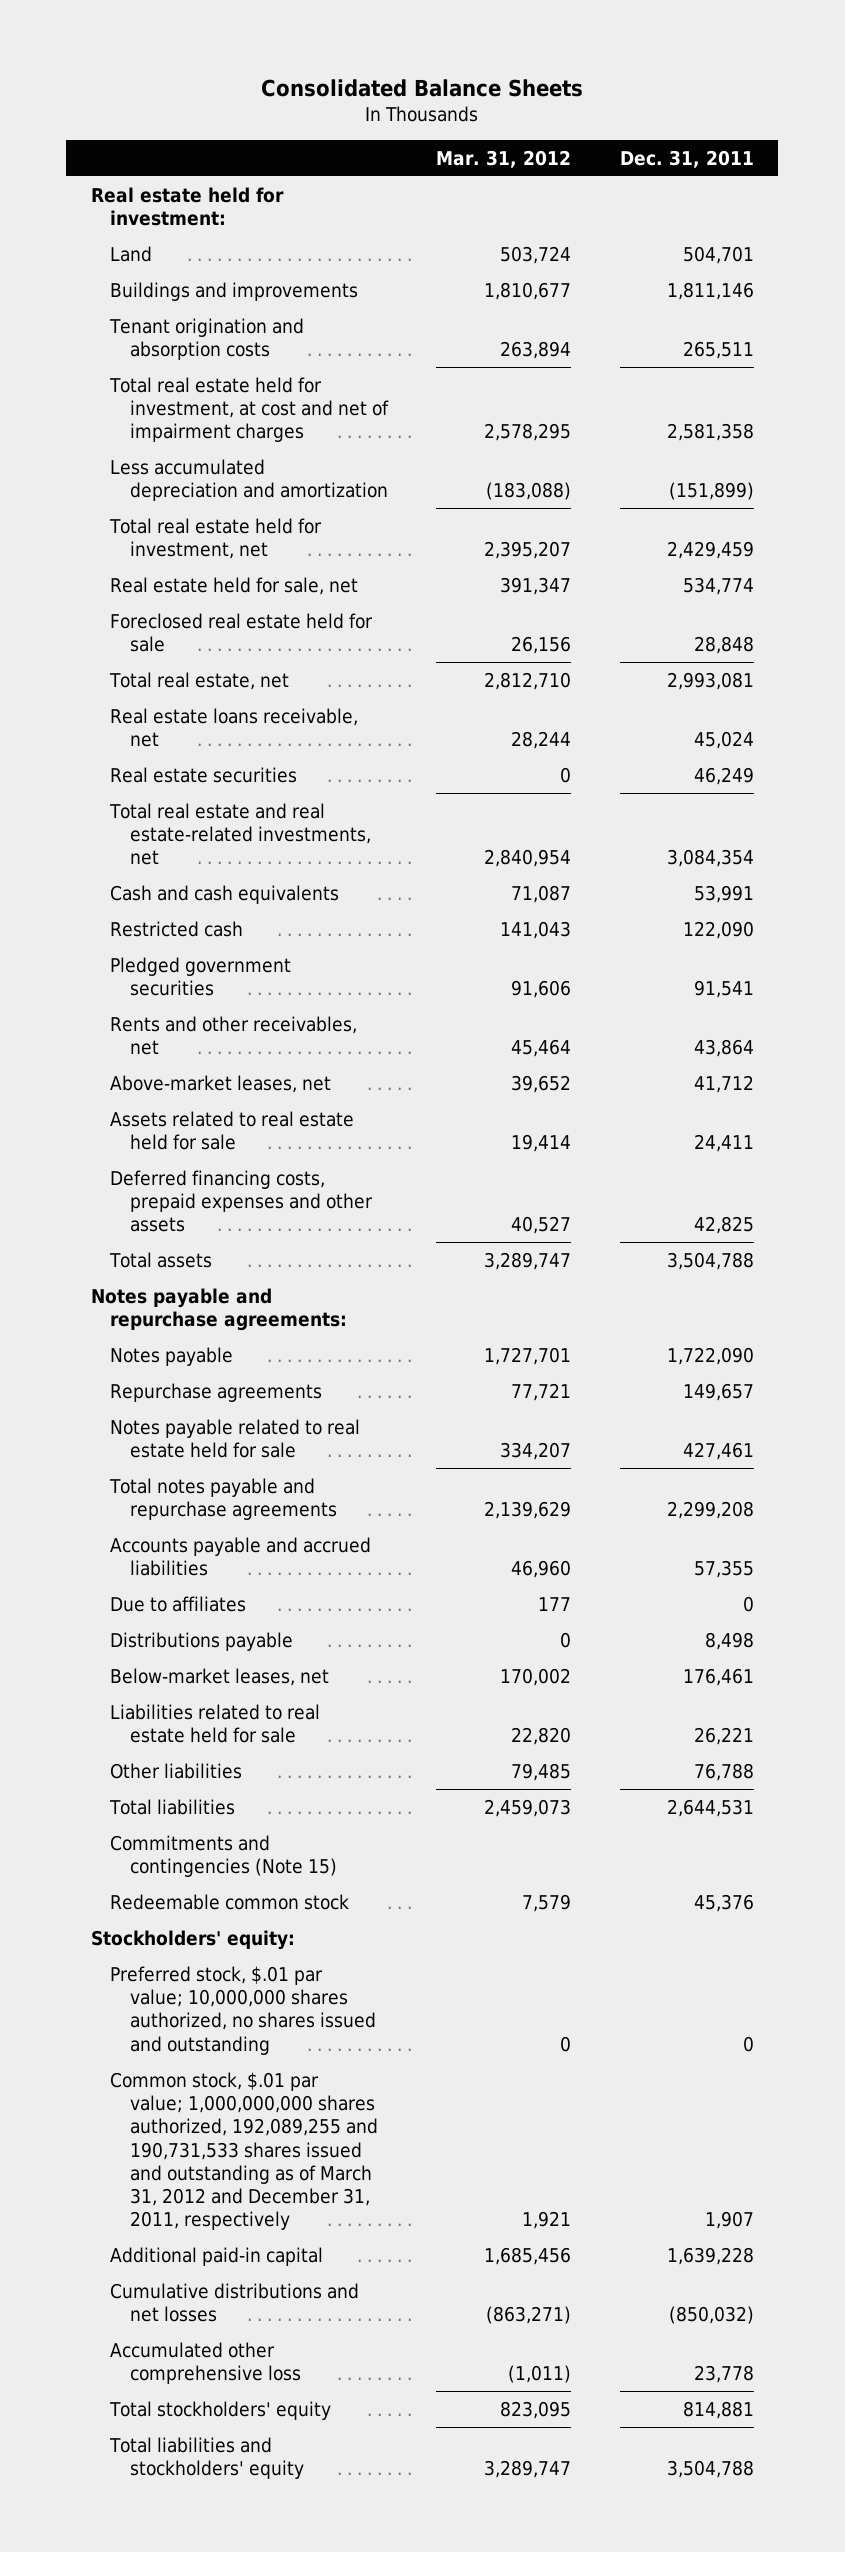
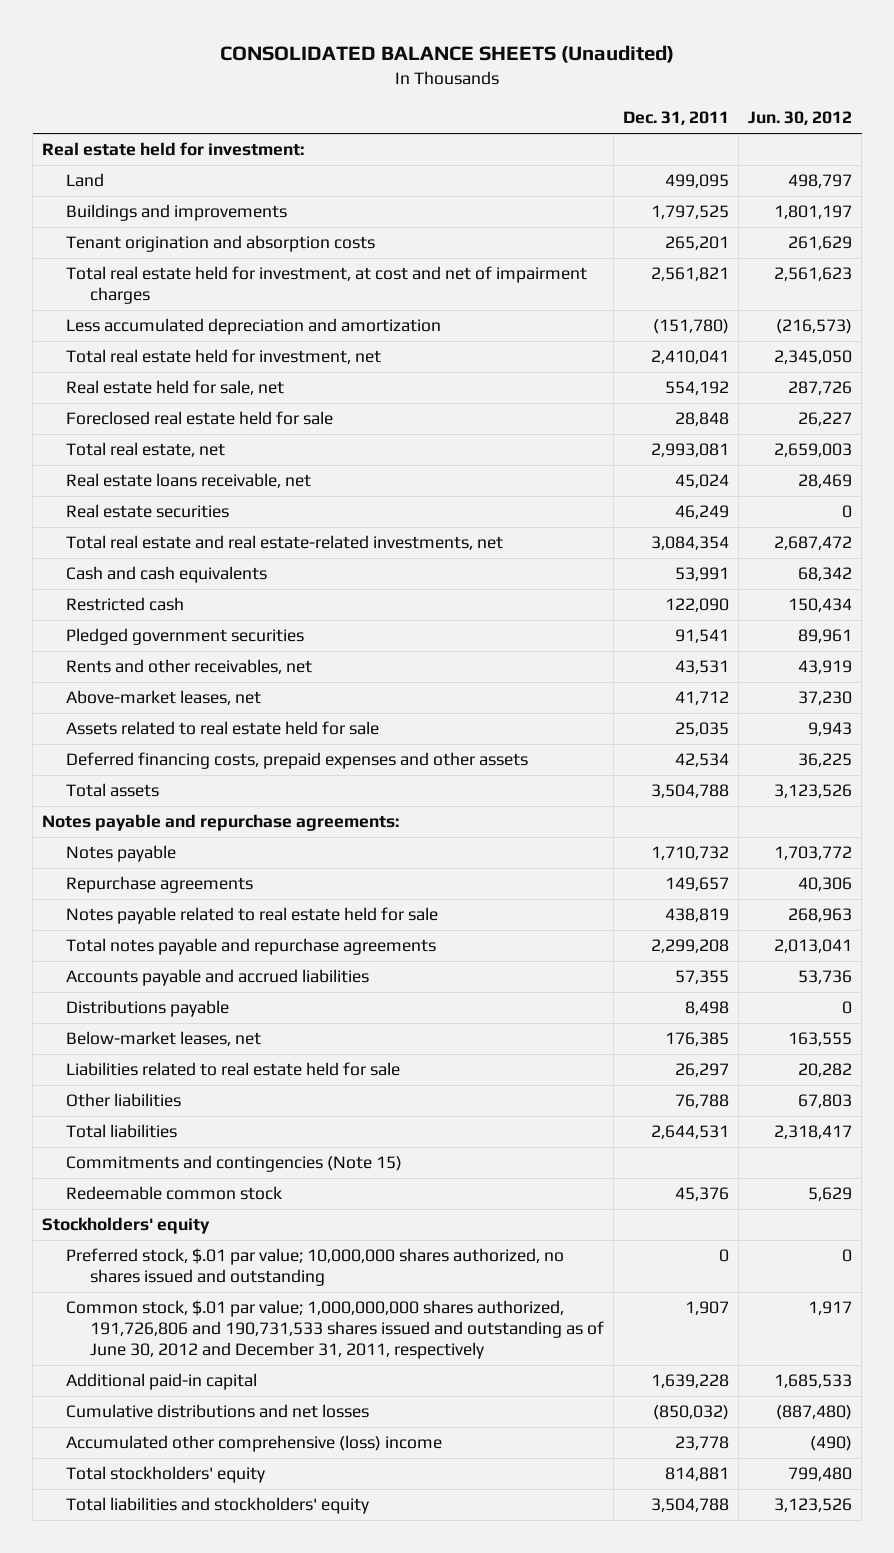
- Consolidated Balance Sheets
+ CONSOLIDATED BALANCE SHEETS (Unaudited)
- | Mar. 31, 2012 | Dec. 31, 2011
+ | Dec. 31, 2011 | Jun. 30, 2012
- Land | 503,724 | 504,701
- Buildings and improvements | 1,810,677 | 1,811,146
- Tenant origination and absorption costs | 263,894 | 265,511
- Total real estate held for investment, at cost and net of impairment charges | 2,578,295 | 2,581,358
- Less accumulated depreciation and amortization | (183,088) | (151,899)
- Total real estate held for investment, net | 2,395,207 | 2,429,459
- Real estate held for sale, net | 391,347 | 534,774
+ Land | 499,095 | 498,797
+ Buildings and improvements | 1,797,525 | 1,801,197
+ Tenant origination and absorption costs | 265,201 | 261,629
+ Total real estate held for investment, at cost and net of impairment charges | 2,561,821 | 2,561,623
+ Less accumulated depreciation and amortization | (151,780) | (216,573)
+ Total real estate held for investment, net | 2,410,041 | 2,345,050
+ Real estate held for sale, net | 554,192 | 287,726
- Rents and other receivables, net | 45,464 | 43,864
+ Rents and other receivables, net | 43,531 | 43,919
- Assets related to real estate held for sale | 19,414 | 24,411
- Deferred financing costs, prepaid expenses and other assets | 40,527 | 42,825
+ Assets related to real estate held for sale | 25,035 | 9,943
+ Deferred financing costs, prepaid expenses and other assets | 42,534 | 36,225
- Notes payable | 1,727,701 | 1,722,090
+ Notes payable | 1,710,732 | 1,703,772
- Notes payable related to real estate held for sale | 334,207 | 427,461
+ Notes payable related to real estate held for sale | 438,819 | 268,963
- Due to affiliates | 177 | 0
- Below-market leases, net | 170,002 | 176,461
- Liabilities related to real estate held for sale | 22,820 | 26,221
+ Below-market leases, net | 176,385 | 163,555
+ Liabilities related to real estate held for sale | 26,297 | 20,282
- Stockholders' equity:
+ Stockholders' equity
- Common stock, $.01 par value; 1,000,000,000 shares authorized, 192,089,255 and 190,731,533 shares issued and outstanding as of March 31, 2012 and December 31, 2011, respectively | 1,921 | 1,907
+ Common stock, $.01 par value; 1,000,000,000 shares authorized, 191,726,806 and 190,731,533 shares issued and outstanding as of June 30, 2012 and December 31, 2011, respectively | 1,907 | 1,917
- Accumulated other comprehensive loss | (1,011) | 23,778
+ Accumulated other comprehensive (loss) income | 23,778 | (490)

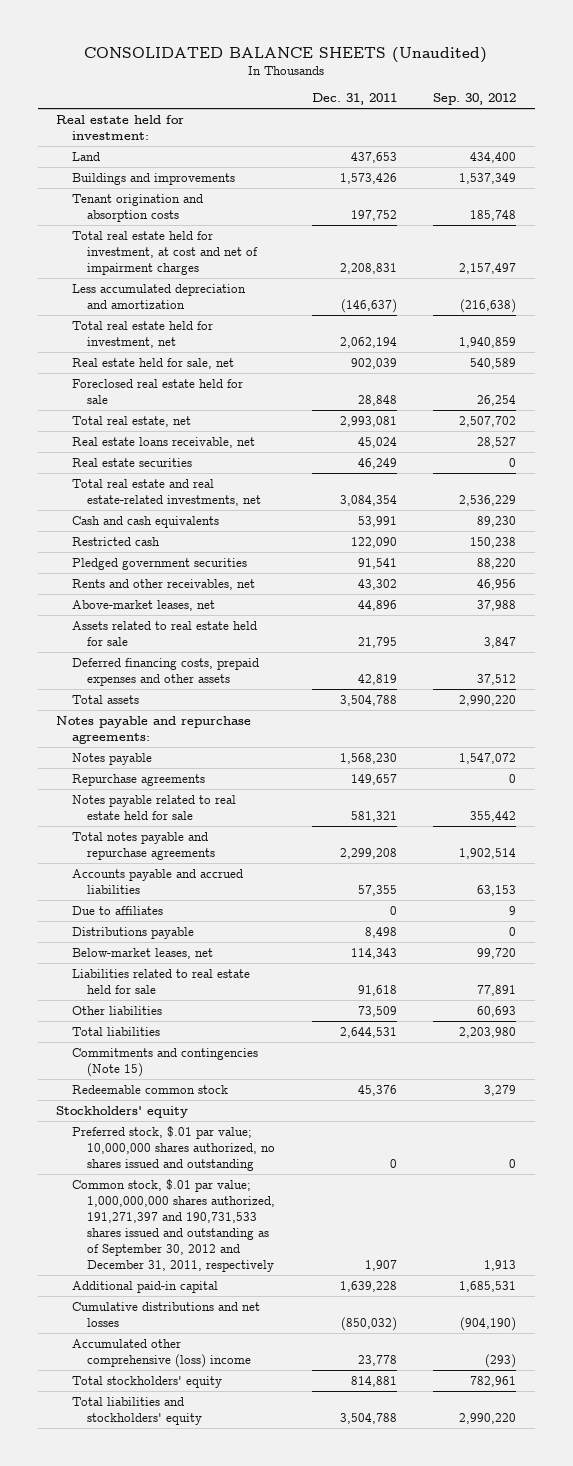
- | Dec. 31, 2011 | Jun. 30, 2012
+ | Dec. 31, 2011 | Sep. 30, 2012
- Land | 499,095 | 498,797
- Buildings and improvements | 1,797,525 | 1,801,197
- Tenant origination and absorption costs | 265,201 | 261,629
- Total real estate held for investment, at cost and net of impairment charges | 2,561,821 | 2,561,623
- Less accumulated depreciation and amortization | (151,780) | (216,573)
- Total real estate held for investment, net | 2,410,041 | 2,345,050
- Real estate held for sale, net | 554,192 | 287,726
+ Land | 437,653 | 434,400
+ Buildings and improvements | 1,573,426 | 1,537,349
+ Tenant origination and absorption costs | 197,752 | 185,748
+ Total real estate held for investment, at cost and net of impairment charges | 2,208,831 | 2,157,497
+ Less accumulated depreciation and amortization | (146,637) | (216,638)
+ Total real estate held for investment, net | 2,062,194 | 1,940,859
+ Real estate held for sale, net | 902,039 | 540,589
- Rents and other receivables, net | 43,531 | 43,919
- Above-market leases, net | 41,712 | 37,230
- Assets related to real estate held for sale | 25,035 | 9,943
- Deferred financing costs, prepaid expenses and other assets | 42,534 | 36,225
+ Rents and other receivables, net | 43,302 | 46,956
+ Above-market leases, net | 44,896 | 37,988
+ Assets related to real estate held for sale | 21,795 | 3,847
+ Deferred financing costs, prepaid expenses and other assets | 42,819 | 37,512
- Notes payable | 1,710,732 | 1,703,772
+ Notes payable | 1,568,230 | 1,547,072
- Notes payable related to real estate held for sale | 438,819 | 268,963
+ Notes payable related to real estate held for sale | 581,321 | 355,442
+ Due to affiliates | 0 | 9
- Below-market leases, net | 176,385 | 163,555
- Liabilities related to real estate held for sale | 26,297 | 20,282
- Other liabilities | 76,788 | 67,803
+ Below-market leases, net | 114,343 | 99,720
+ Liabilities related to real estate held for sale | 91,618 | 77,891
+ Other liabilities | 73,509 | 60,693
- Common stock, $.01 par value; 1,000,000,000 shares authorized, 191,726,806 and 190,731,533 shares issued and outstanding as of June 30, 2012 and December 31, 2011, respectively | 1,907 | 1,917
+ Common stock, $.01 par value; 1,000,000,000 shares authorized, 191,271,397 and 190,731,533 shares issued and outstanding as of September 30, 2012 and December 31, 2011, respectively | 1,907 | 1,913

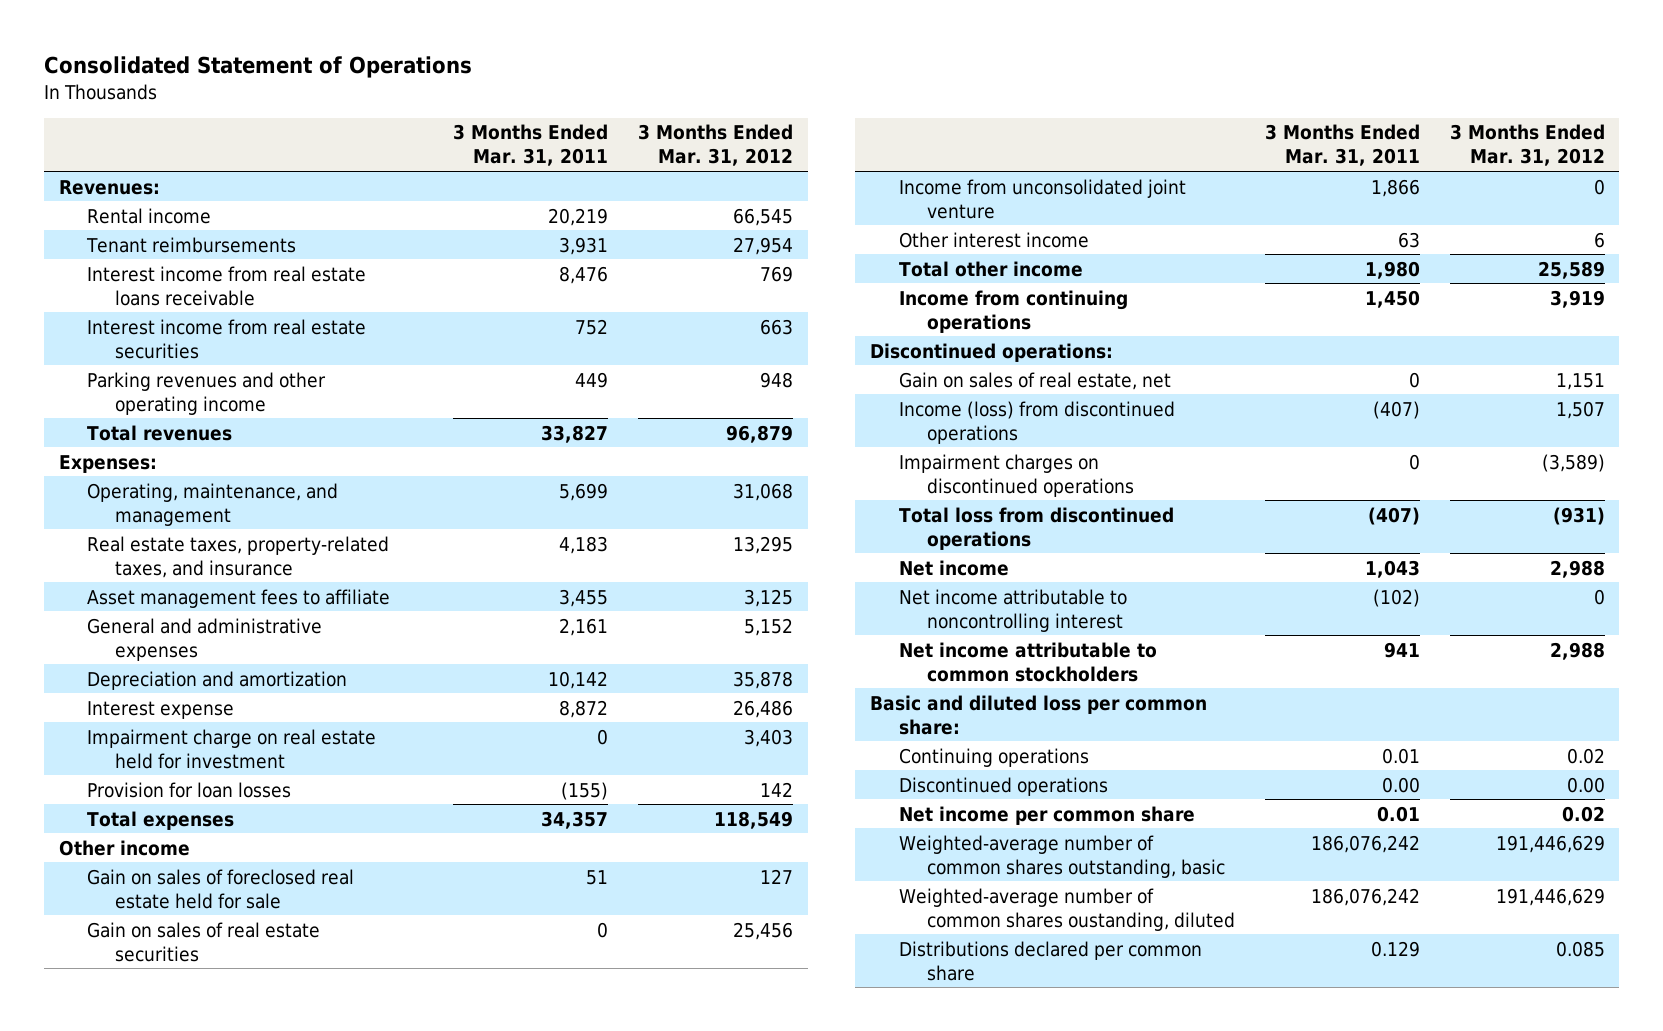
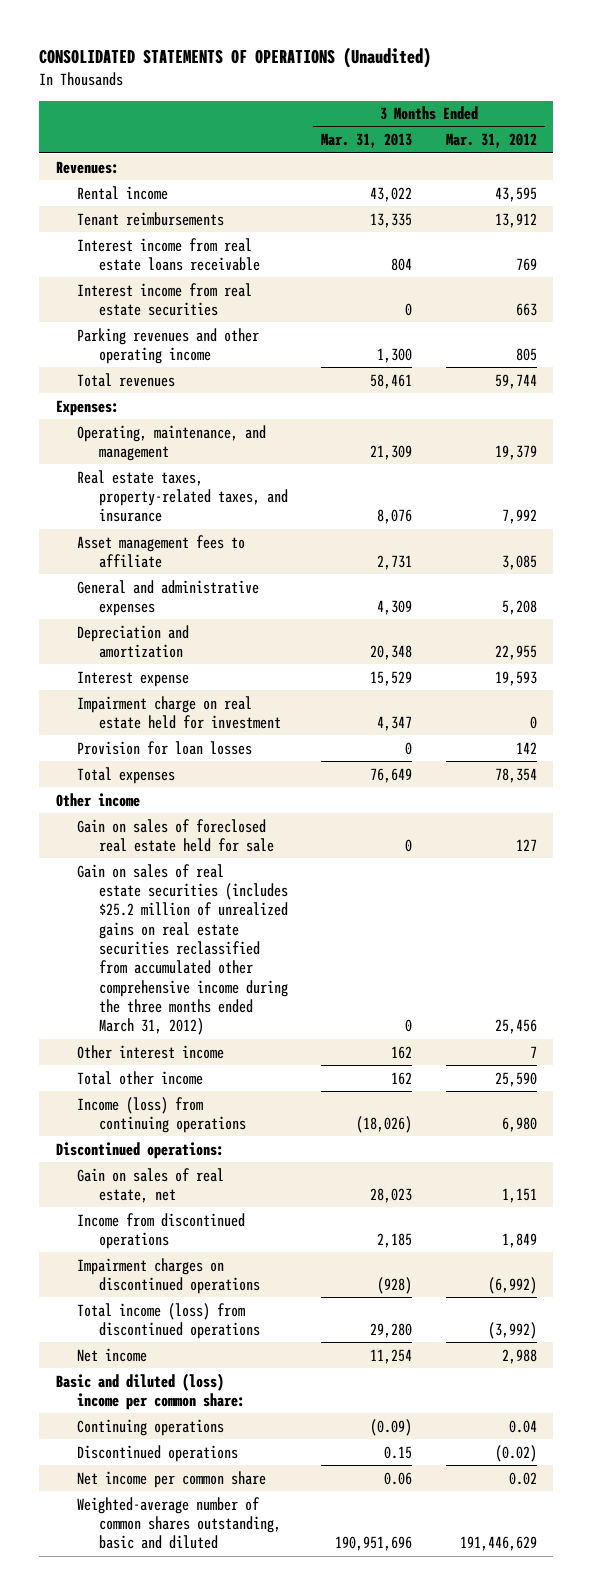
- Consolidated Statement of Operations
+ CONSOLIDATED STATEMENTS OF OPERATIONS (Unaudited)
- | 3 Months Ended Mar. 31, 2011 | 3 Months Ended Mar. 31, 2012
+ | 3 Months Ended Mar. 31, 2013 | 3 Months Ended Mar. 31, 2012
- Rental income | 20,219 | 66,545
- Tenant reimbursements | 3,931 | 27,954
+ Rental income | 43,022 | 43,595
+ Tenant reimbursements | 13,335 | 13,912
- Parking revenues and other operating income | 449 | 948
- Total revenues | 33,827 | 96,879
+ Parking revenues and other operating income | 1,300 | 805
+ Total revenues | 58,461 | 59,744
- Operating, maintenance, and management | 5,699 | 31,068
- Real estate taxes, property-related taxes, and insurance | 4,183 | 13,295
- Asset management fees to affiliate | 3,455 | 3,125
- General and administrative expenses | 2,161 | 5,152
- Depreciation and amortization | 10,142 | 35,878
- Interest expense | 8,872 | 26,486
- Impairment charge on real estate held for investment | 0 | 3,403
+ Operating, maintenance, and management | 21,309 | 19,379
+ Real estate taxes, property-related taxes, and insurance | 8,076 | 7,992
+ Asset management fees to affiliate | 2,731 | 3,085
+ General and administrative expenses | 4,309 | 5,208
+ Depreciation and amortization | 20,348 | 22,955
+ Interest expense | 15,529 | 19,593
+ Impairment charge on real estate held for investment | 4,347 | 0
- Total expenses | 34,357 | 118,549
+ Total expenses | 76,649 | 78,354
- Gain on sales of real estate securities | 0 | 25,456
- Income from unconsolidated joint venture | 1,866 | 0
- Other interest income | 63 | 6
- Total other income | 1,980 | 25,589
- Income from continuing operations | 1,450 | 3,919
+ Gain on sales of real estate securities (includes $25.2 million of unrealized gains on real estate securities reclassified from accumulated other comprehensive income during the three months ended March 31, 2012) | 0 | 25,456
+ Other interest income | 162 | 7
+ Total other income | 162 | 25,590
+ Income (loss) from continuing operations | (18,026) | 6,980
- Income (loss) from discontinued operations | (407) | 1,507
- Impairment charges on discontinued operations | 0 | (3,589)
- Total loss from discontinued operations | (407) | (931)
+ Income from discontinued operations | 2,185 | 1,849
+ Impairment charges on discontinued operations | (928) | (6,992)
+ Total income (loss) from discontinued operations | 29,280 | (3,992)
- Net income attributable to noncontrolling interest | (102) | 0
- Net income attributable to common stockholders | 941 | 2,988
- Basic and diluted loss per common share:
- Continuing operations | 0.01 | 0.02
- Discontinued operations | 0.00 | 0.00
+ Basic and diluted (loss) income per common share:
+ Continuing operations | (0.09) | 0.04
+ Discontinued operations | 0.15 | (0.02)
- Weighted-average number of common shares outstanding, basic | 186,076,242 | 191,446,629
- Weighted-average number of common shares oustanding, diluted | 186,076,242 | 191,446,629
- Distributions declared per common share | 0.129 | 0.085
+ Weighted-average number of common shares outstanding, basic and diluted | 190,951,696 | 191,446,629

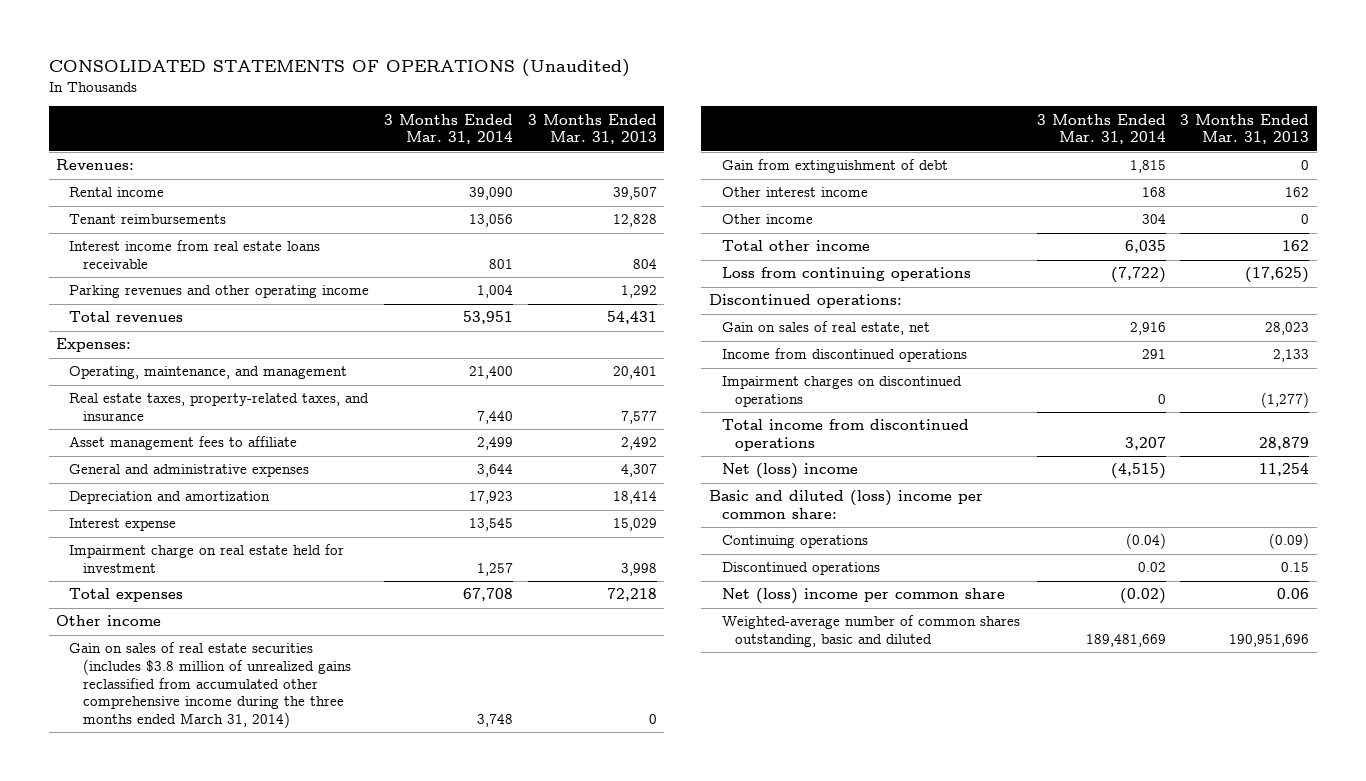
- | 3 Months Ended Mar. 31, 2013 | 3 Months Ended Mar. 31, 2012
+ | 3 Months Ended Mar. 31, 2014 | 3 Months Ended Mar. 31, 2013
- Rental income | 43,022 | 43,595
- Tenant reimbursements | 13,335 | 13,912
+ Rental income | 39,090 | 39,507
+ Tenant reimbursements | 13,056 | 12,828
- Interest income from real estate securities | 0 | 663
- Parking revenues and other operating income | 1,300 | 805
- Total revenues | 58,461 | 59,744
+ Parking revenues and other operating income | 1,004 | 1,292
+ Total revenues | 53,951 | 54,431
- Operating, maintenance, and management | 21,309 | 19,379
- Real estate taxes, property-related taxes, and insurance | 8,076 | 7,992
- Asset management fees to affiliate | 2,731 | 3,085
- General and administrative expenses | 4,309 | 5,208
- Depreciation and amortization | 20,348 | 22,955
- Interest expense | 15,529 | 19,593
- Impairment charge on real estate held for investment | 4,347 | 0
- Provision for loan losses | 0 | 142
- Total expenses | 76,649 | 78,354
+ Operating, maintenance, and management | 21,400 | 20,401
+ Real estate taxes, property-related taxes, and insurance | 7,440 | 7,577
+ Asset management fees to affiliate | 2,499 | 2,492
+ General and administrative expenses | 3,644 | 4,307
+ Depreciation and amortization | 17,923 | 18,414
+ Interest expense | 13,545 | 15,029
+ Impairment charge on real estate held for investment | 1,257 | 3,998
+ Total expenses | 67,708 | 72,218
- Gain on sales of foreclosed real estate held for sale | 0 | 127
- Gain on sales of real estate securities (includes $25.2 million of unrealized gains on real estate securities reclassified from accumulated other comprehensive income during the three months ended March 31, 2012) | 0 | 25,456
+ Gain on sales of real estate securities (includes $3.8 million of unrealized gains reclassified from accumulated other comprehensive income during the three months ended March 31, 2014) | 3,748 | 0
+ Gain from extinguishment of debt | 1,815 | 0
+ Other income | 304 | 0
- Income (loss) from continuing operations | (18,026) | 6,980
+ Loss from continuing operations | (7,722) | (17,625)
- Income from discontinued operations | 2,185 | 1,849
- Impairment charges on discontinued operations | (928) | (6,992)
- Total income (loss) from discontinued operations | 29,280 | (3,992)
- Net income | 11,254 | 2,988
+ Income from discontinued operations | 291 | 2,133
+ Impairment charges on discontinued operations | 0 | (1,277)
+ Total income from discontinued operations | 3,207 | 28,879
+ Net (loss) income | (4,515) | 11,254
- Net income per common share | 0.06 | 0.02
+ Net (loss) income per common share | (0.02) | 0.06

